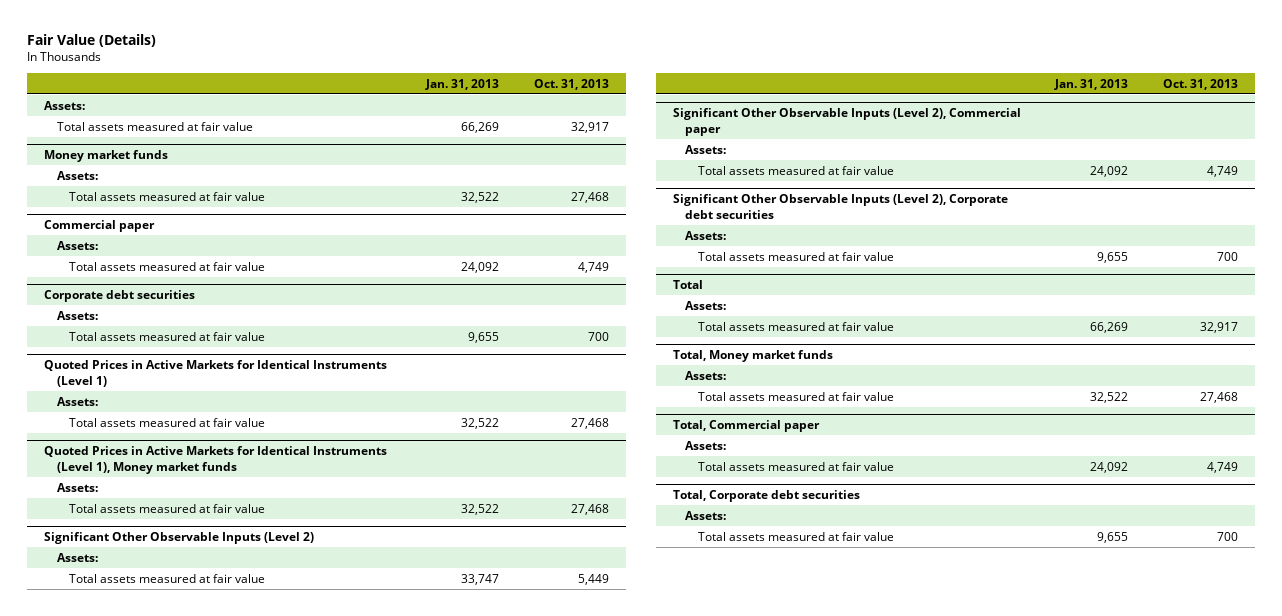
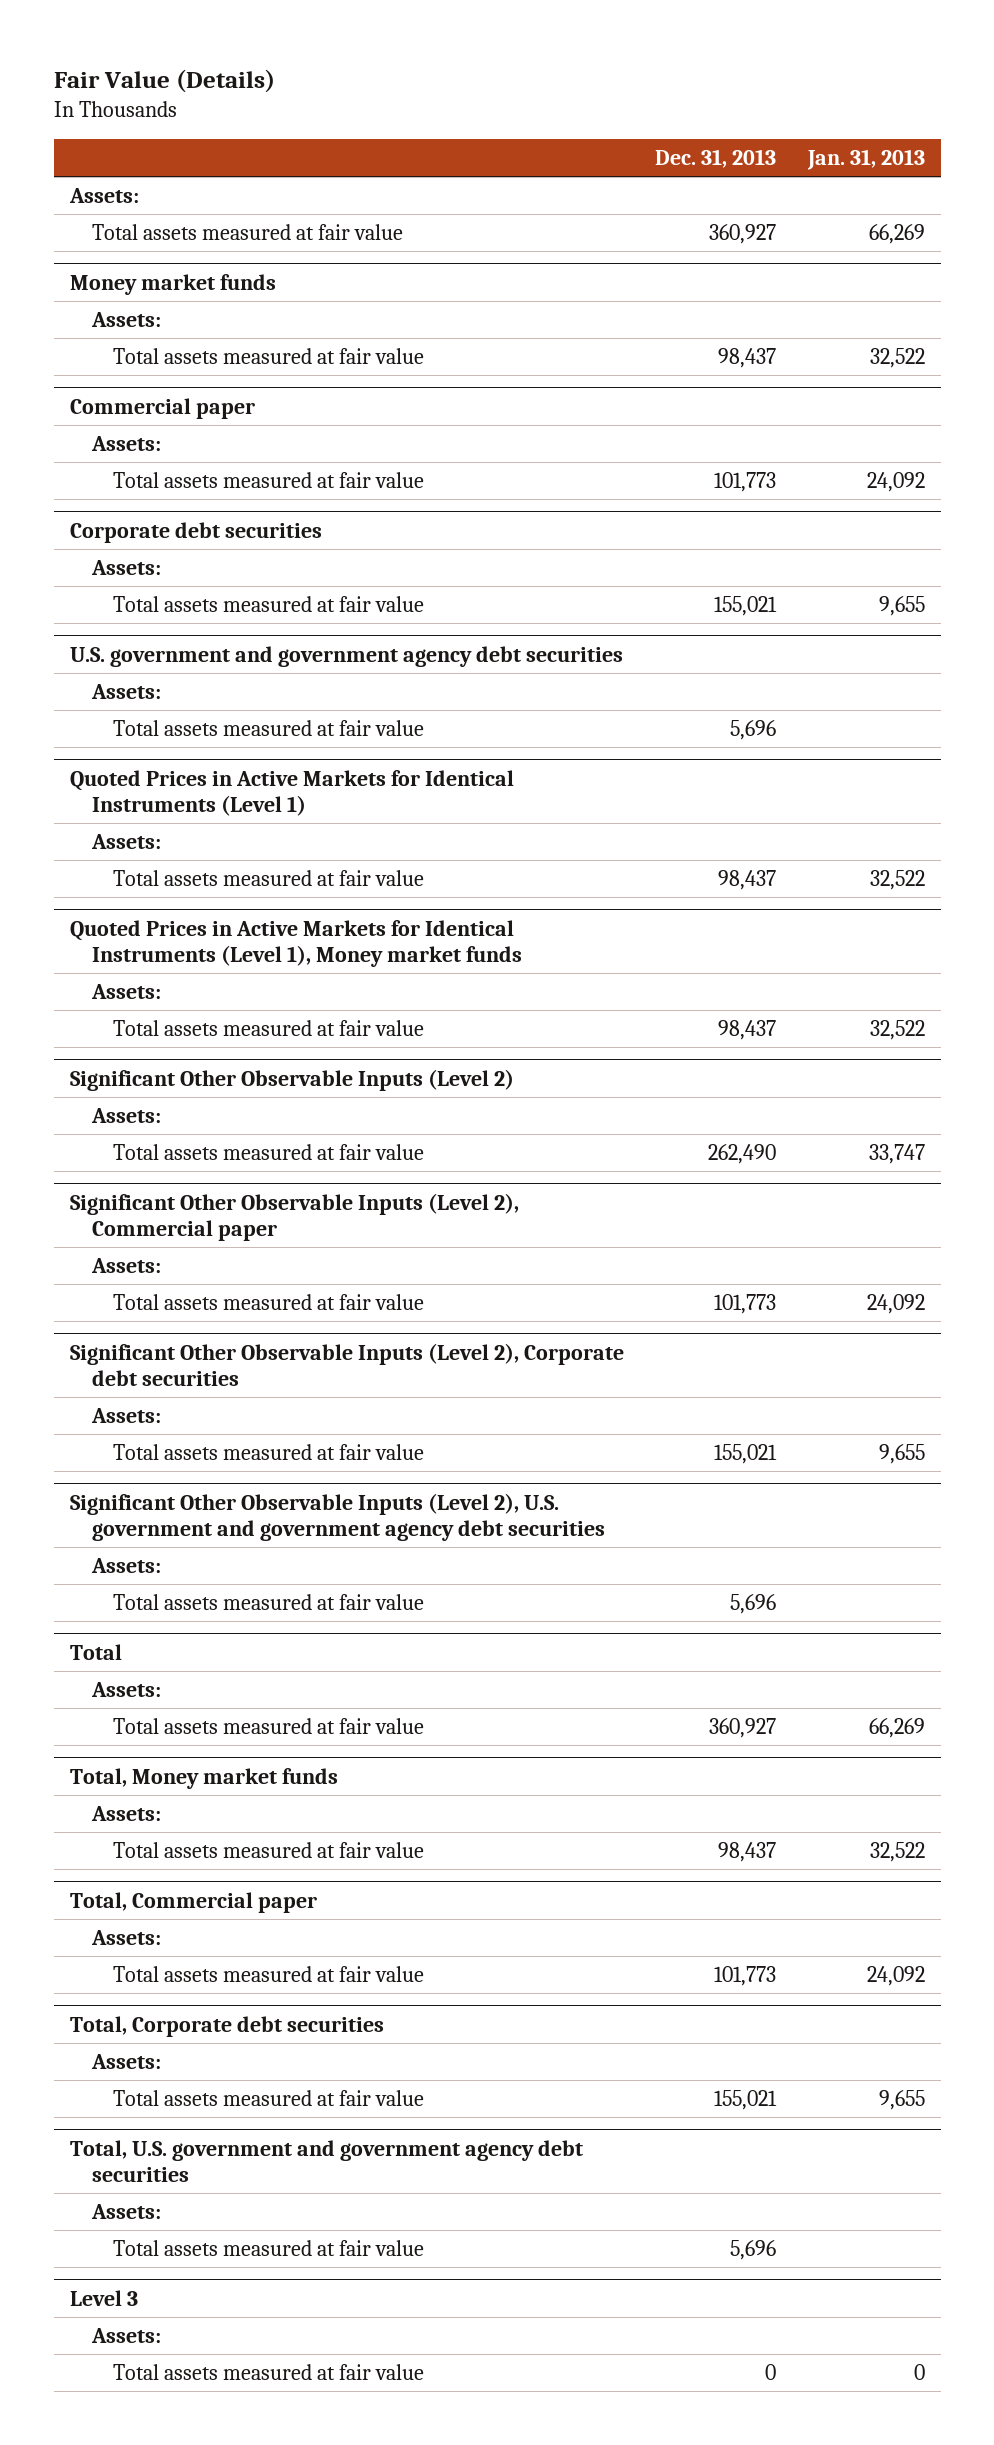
- | Jan. 31, 2013 | Oct. 31, 2013
+ | Dec. 31, 2013 | Jan. 31, 2013
+ U.S. government and government agency debt securities
+ Assets:
+ Total assets measured at fair value | 5,696 |
+ Significant Other Observable Inputs (Level 2), U.S. government and government agency debt securities
+ Assets:
+ Total assets measured at fair value | 5,696 |
+ Total, U.S. government and government agency debt securities
+ Assets:
+ Total assets measured at fair value | 5,696 |
+ Level 3
+ Assets:
+ Total assets measured at fair value | 0 | 0

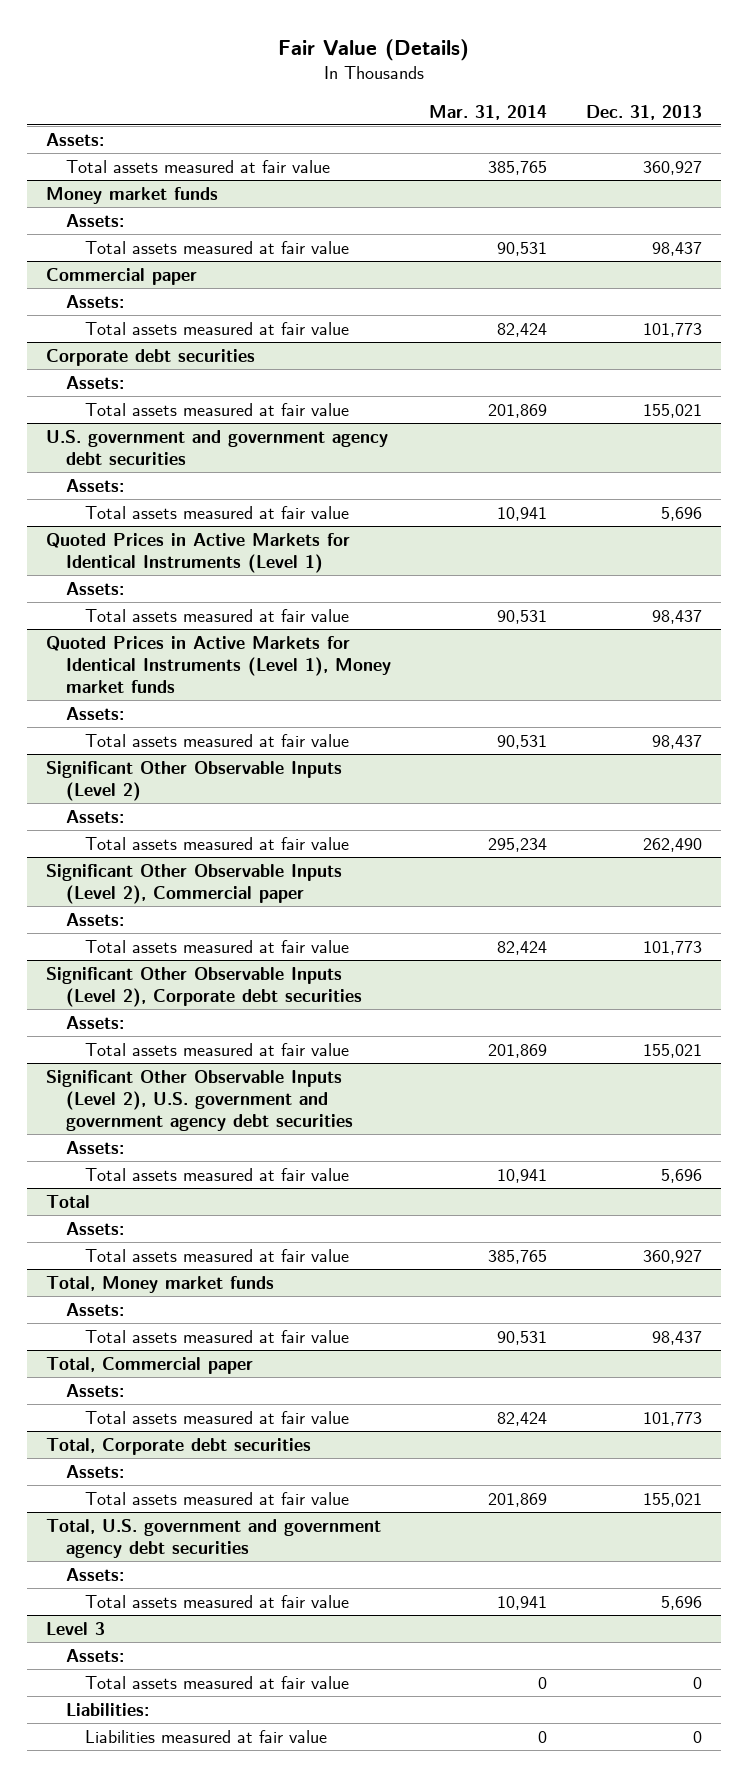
- | Dec. 31, 2013 | Jan. 31, 2013
+ | Mar. 31, 2014 | Dec. 31, 2013
@ Level 3
+ Liabilities:
+ Liabilities measured at fair value | 0 | 0

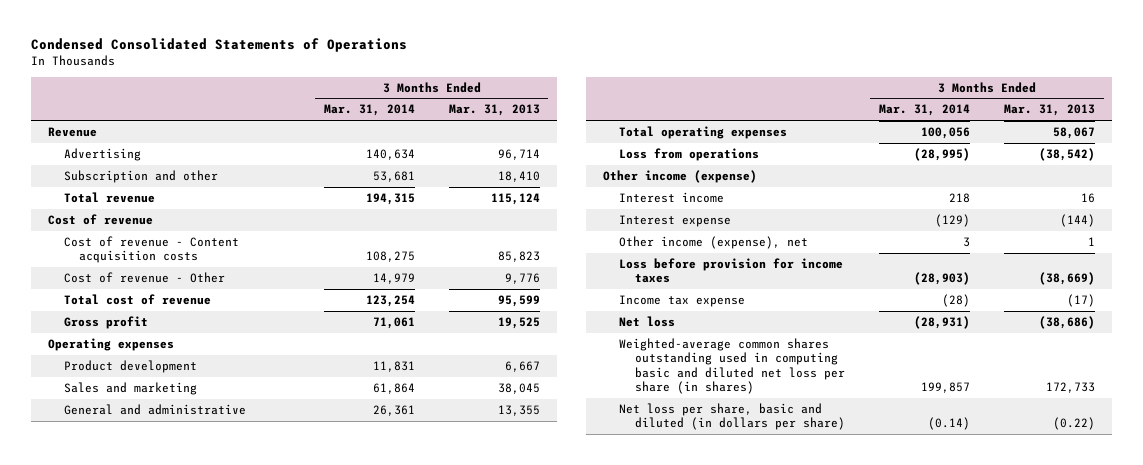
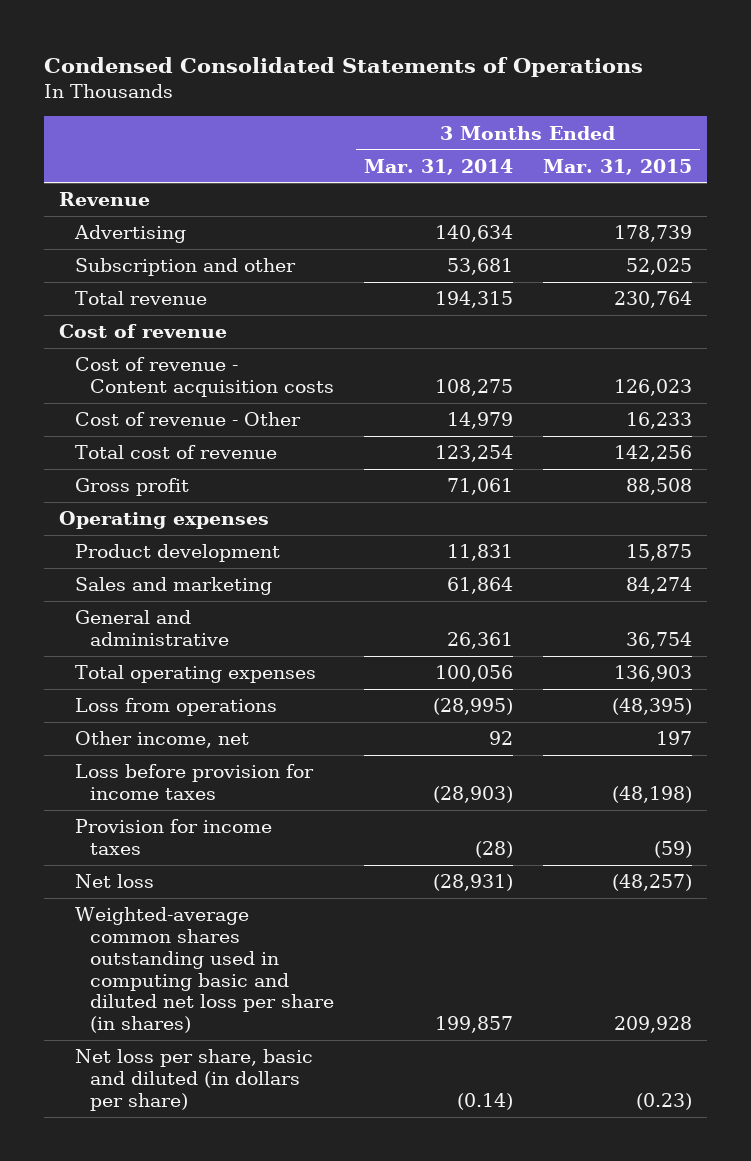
- | 3 Months Ended Mar. 31, 2014 | 3 Months Ended Mar. 31, 2013
+ | 3 Months Ended Mar. 31, 2014 | 3 Months Ended Mar. 31, 2015
- Other income (expense)
- Interest income | 218 | 16
- Interest expense | (129) | (144)
- Other income (expense), net | 3 | 1
+ Other income, net | 92 | 197
- Income tax expense | (28) | (17)
+ Provision for income taxes | (28) | (59)

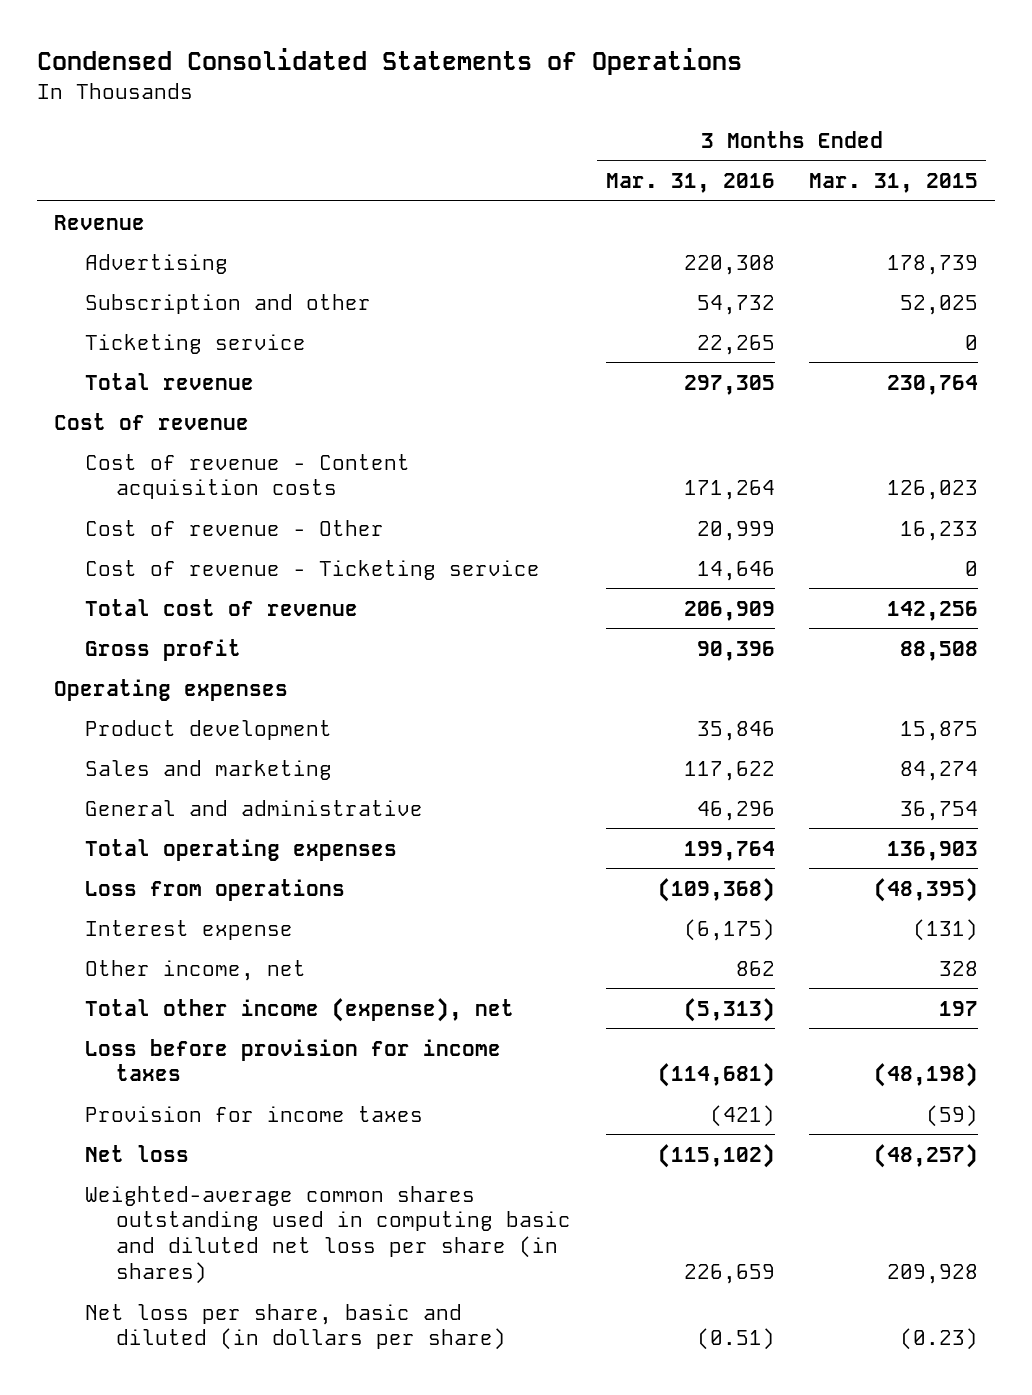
- | 3 Months Ended Mar. 31, 2014 | 3 Months Ended Mar. 31, 2015
+ | 3 Months Ended Mar. 31, 2016 | 3 Months Ended Mar. 31, 2015
+ Ticketing service | 22,265 | 0
+ Cost of revenue - Ticketing service | 14,646 | 0
- Other income, net | 92 | 197
+ Interest expense | (6,175) | (131)
+ Other income, net | 862 | 328
+ Total other income (expense), net | (5,313) | 197

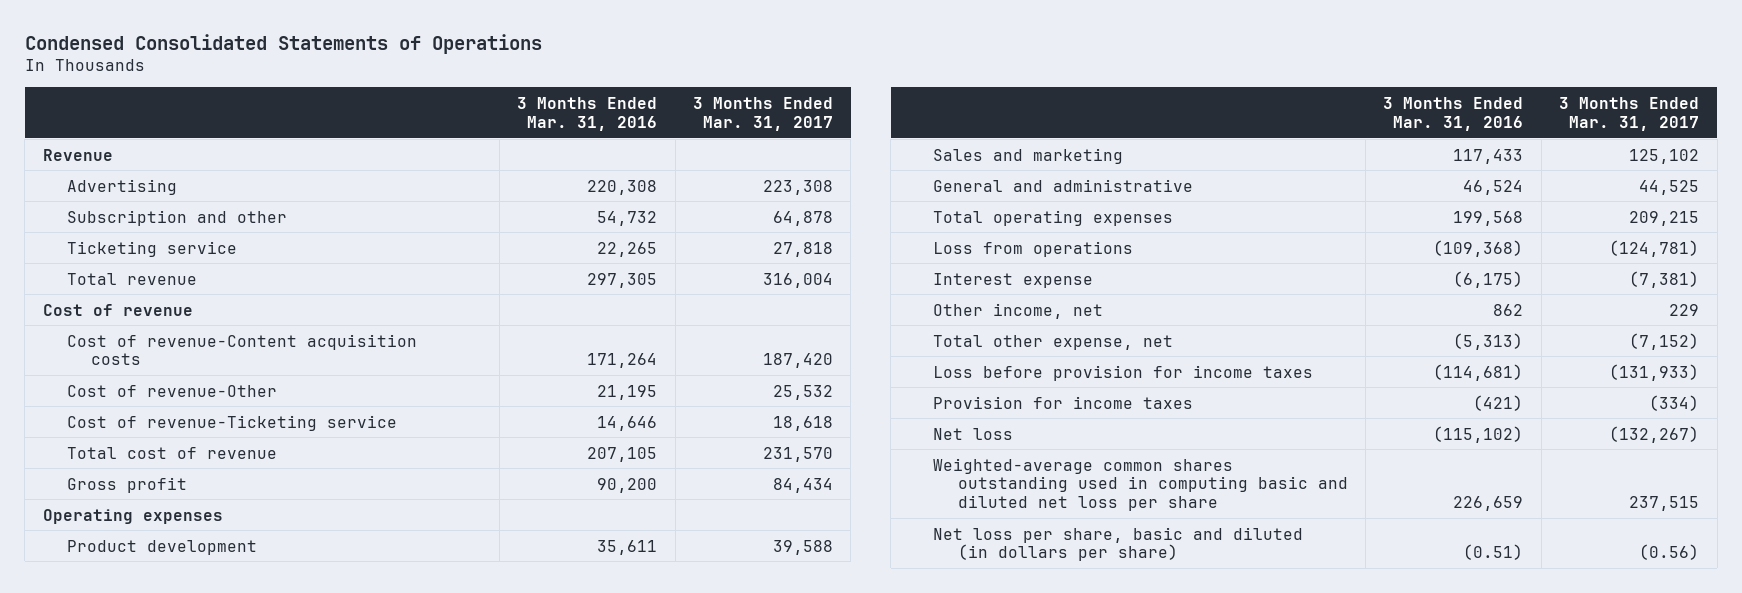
- | 3 Months Ended Mar. 31, 2016 | 3 Months Ended Mar. 31, 2015
+ | 3 Months Ended Mar. 31, 2016 | 3 Months Ended Mar. 31, 2017
- Cost of revenue - Content acquisition costs | 171,264 | 126,023
- Cost of revenue - Other | 20,999 | 16,233
- Cost of revenue - Ticketing service | 14,646 | 0
- Total cost of revenue | 206,909 | 142,256
- Gross profit | 90,396 | 88,508
+ Cost of revenue-Content acquisition costs | 171,264 | 187,420
+ Cost of revenue-Other | 21,195 | 25,532
+ Cost of revenue-Ticketing service | 14,646 | 18,618
+ Total cost of revenue | 207,105 | 231,570
+ Gross profit | 90,200 | 84,434
- Product development | 35,846 | 15,875
- Sales and marketing | 117,622 | 84,274
- General and administrative | 46,296 | 36,754
- Total operating expenses | 199,764 | 136,903
+ Product development | 35,611 | 39,588
+ Sales and marketing | 117,433 | 125,102
+ General and administrative | 46,524 | 44,525
+ Total operating expenses | 199,568 | 209,215
- Total other income (expense), net | (5,313) | 197
+ Total other expense, net | (5,313) | (7,152)
- Weighted-average common shares outstanding used in computing basic and diluted net loss per share (in shares) | 226,659 | 209,928
+ Weighted-average common shares outstanding used in computing basic and diluted net loss per share | 226,659 | 237,515

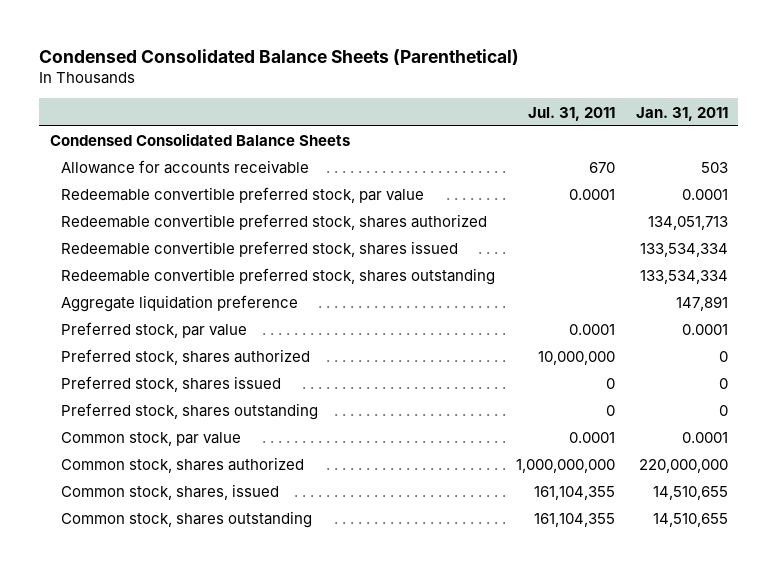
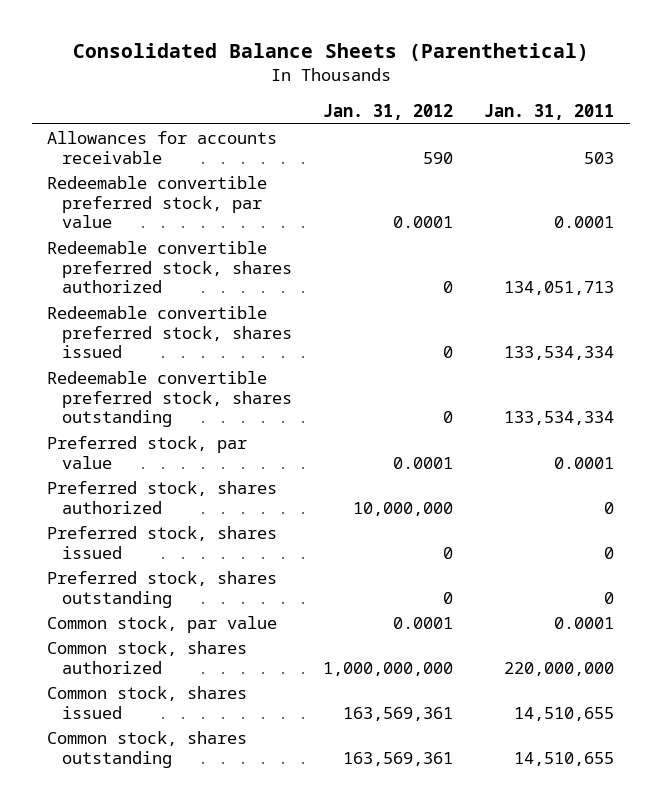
- Condensed Consolidated Balance Sheets (Parenthetical)
+ Consolidated Balance Sheets (Parenthetical)
- | Jul. 31, 2011 | Jan. 31, 2011
+ | Jan. 31, 2012 | Jan. 31, 2011
- Condensed Consolidated Balance Sheets
- Allowance for accounts receivable | 670 | 503
+ Allowances for accounts receivable | 590 | 503
- Aggregate liquidation preference | | 147,891
- Common stock, shares, issued | 161,104,355 | 14,510,655
+ Common stock, shares issued | 163,569,361 | 14,510,655

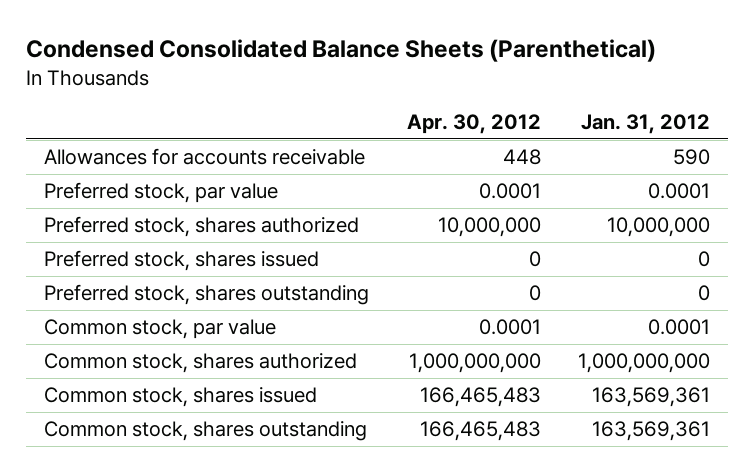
- Consolidated Balance Sheets (Parenthetical)
+ Condensed Consolidated Balance Sheets (Parenthetical)
- | Jan. 31, 2012 | Jan. 31, 2011
+ | Apr. 30, 2012 | Jan. 31, 2012
- Redeemable convertible preferred stock, par value | 0.0001 | 0.0001
- Redeemable convertible preferred stock, shares authorized | 0 | 134,051,713
- Redeemable convertible preferred stock, shares issued | 0 | 133,534,334
- Redeemable convertible preferred stock, shares outstanding | 0 | 133,534,334

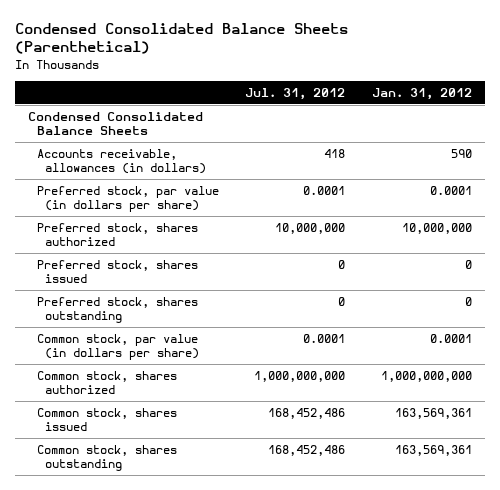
- | Apr. 30, 2012 | Jan. 31, 2012
+ | Jul. 31, 2012 | Jan. 31, 2012
- Allowances for accounts receivable | 448 | 590
- Preferred stock, par value | 0.0001 | 0.0001
+ Condensed Consolidated Balance Sheets
+ Accounts receivable, allowances (in dollars) | 418 | 590
+ Preferred stock, par value (in dollars per share) | 0.0001 | 0.0001
- Common stock, par value | 0.0001 | 0.0001
+ Common stock, par value (in dollars per share) | 0.0001 | 0.0001

